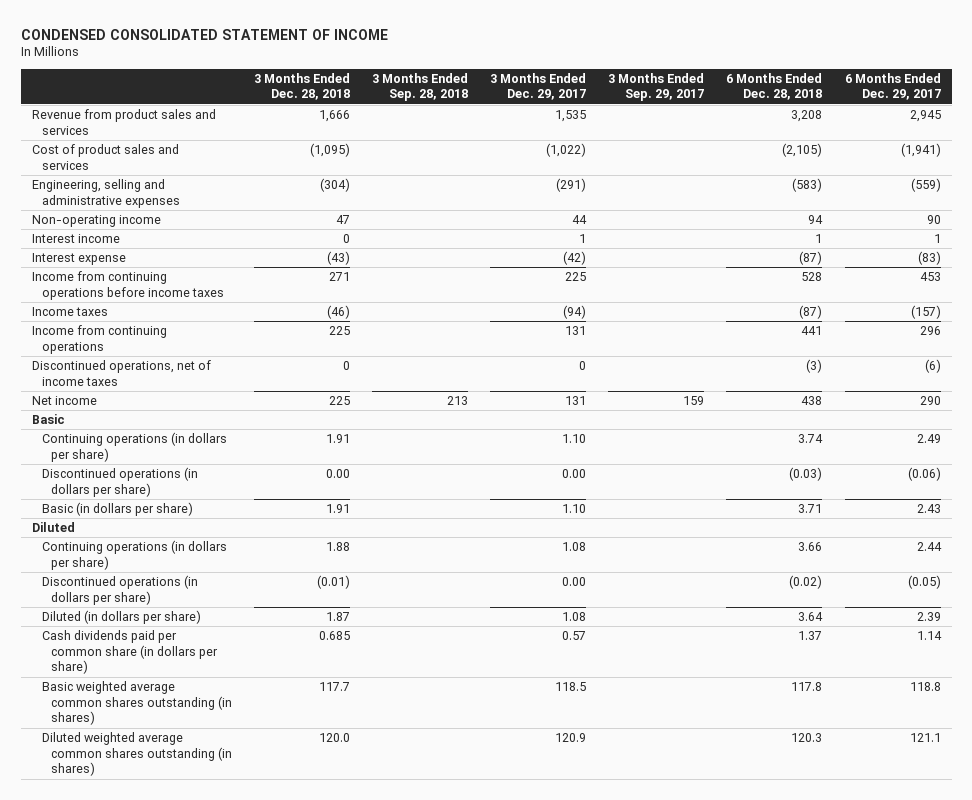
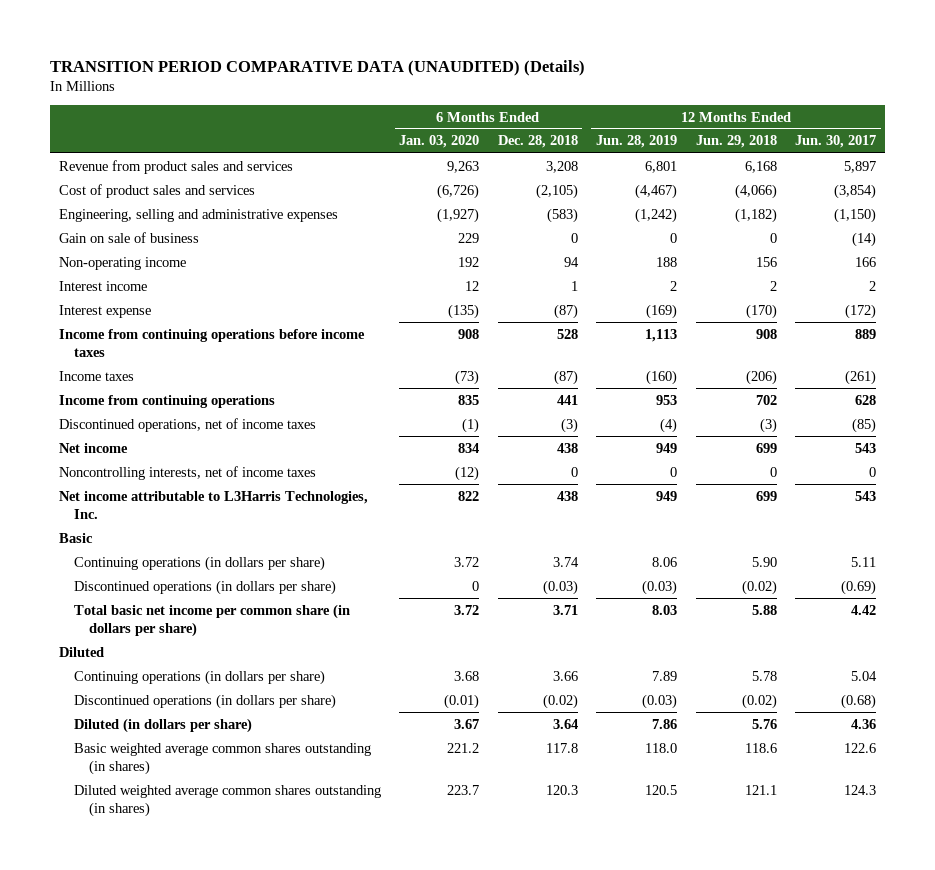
- CONDENSED CONSOLIDATED STATEMENT OF INCOME
+ TRANSITION PERIOD COMPARATIVE DATA (UNAUDITED) (Details)
- | 3 Months Ended Dec. 28, 2018 | 3 Months Ended Sep. 28, 2018 | 3 Months Ended Dec. 29, 2017 | 3 Months Ended Sep. 29, 2017 | 6 Months Ended Dec. 28, 2018 | 6 Months Ended Dec. 29, 2017
+ | 6 Months Ended Jan. 03, 2020 | 6 Months Ended Dec. 28, 2018 | 12 Months Ended Jun. 28, 2019 | 12 Months Ended Jun. 29, 2018 | 12 Months Ended Jun. 30, 2017
+ Gain on sale of business | 229 | 0 | 0 | 0 | (14)
+ Noncontrolling interests, net of income taxes | (12) | 0 | 0 | 0 | 0
+ Net income attributable to L3Harris Technologies, Inc. | 822 | 438 | 949 | 699 | 543
- Basic (in dollars per share) | 1.91 | | 1.10 | | 3.71 | 2.43
+ Total basic net income per common share (in dollars per share) | 3.72 | 3.71 | 8.03 | 5.88 | 4.42
- Cash dividends paid per common share (in dollars per share) | 0.685 | | 0.57 | | 1.37 | 1.14

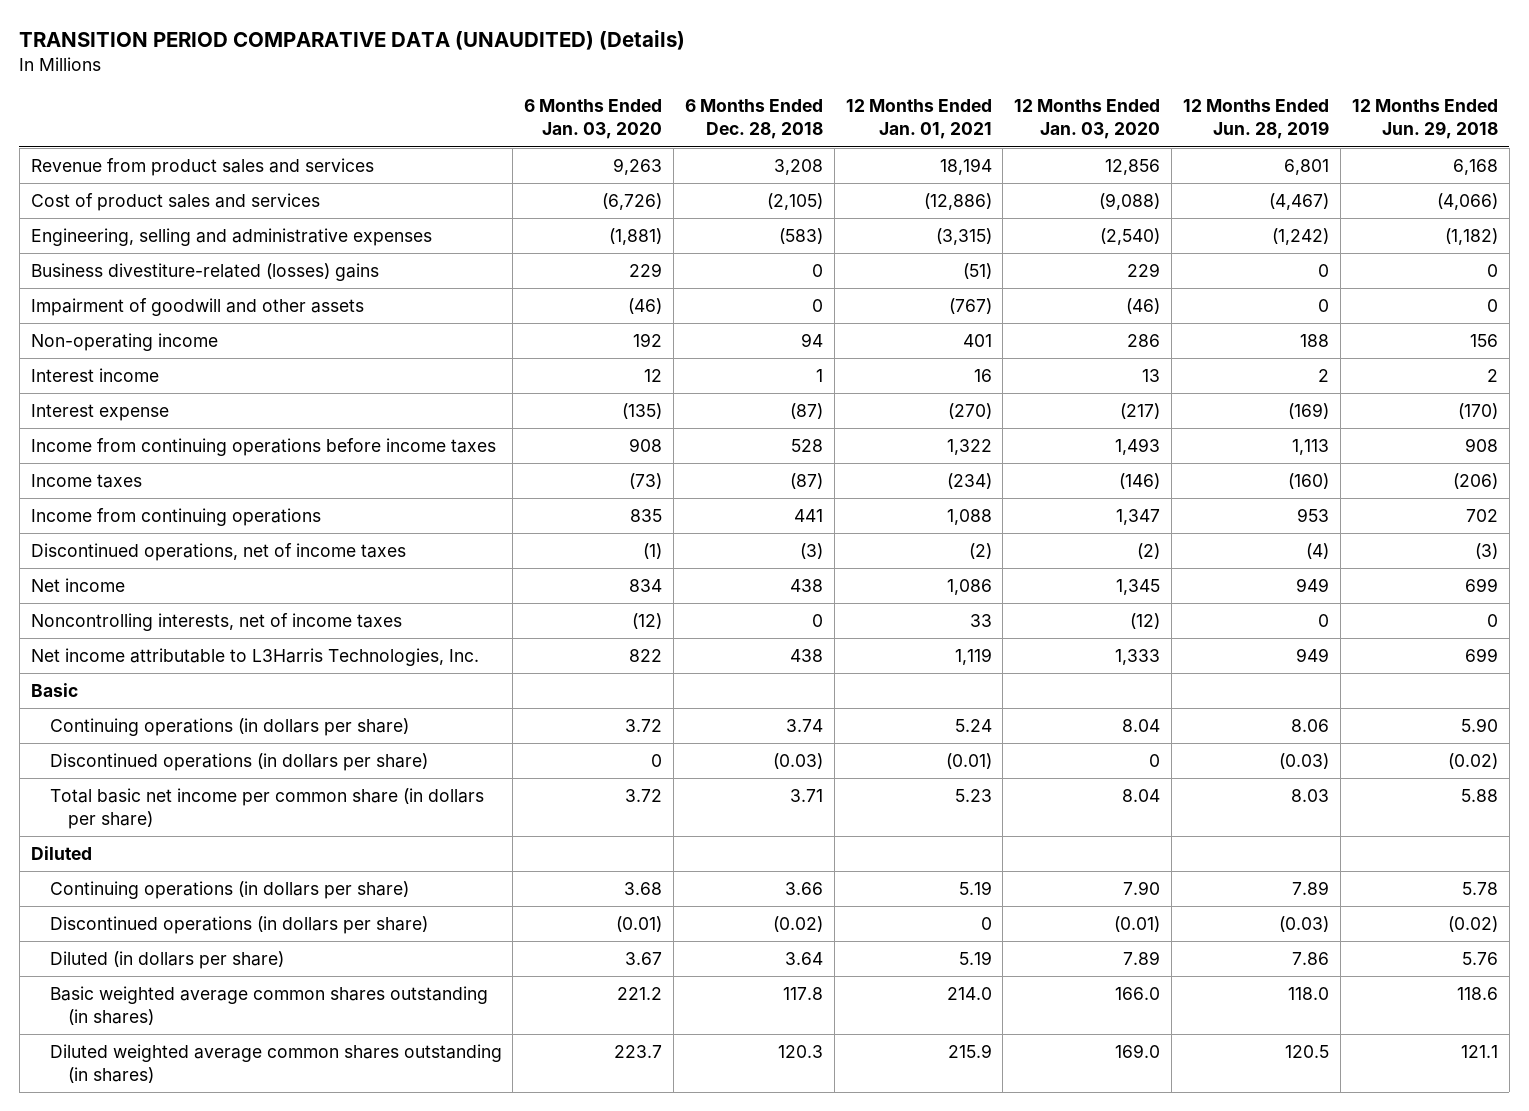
- | 6 Months Ended Jan. 03, 2020 | 6 Months Ended Dec. 28, 2018 | 12 Months Ended Jun. 28, 2019 | 12 Months Ended Jun. 29, 2018 | 12 Months Ended Jun. 30, 2017
+ | 6 Months Ended Jan. 03, 2020 | 6 Months Ended Dec. 28, 2018 | 12 Months Ended Jan. 01, 2021 | 12 Months Ended Jan. 03, 2020 | 12 Months Ended Jun. 28, 2019 | 12 Months Ended Jun. 29, 2018
- Engineering, selling and administrative expenses | (1,927) | (583) | (1,242) | (1,182) | (1,150)
- Gain on sale of business | 229 | 0 | 0 | 0 | (14)
+ Engineering, selling and administrative expenses | (1,881) | (583) | (3,315) | (2,540) | (1,242) | (1,182)
+ Business divestiture-related (losses) gains | 229 | 0 | (51) | 229 | 0 | 0
+ Impairment of goodwill and other assets | (46) | 0 | (767) | (46) | 0 | 0

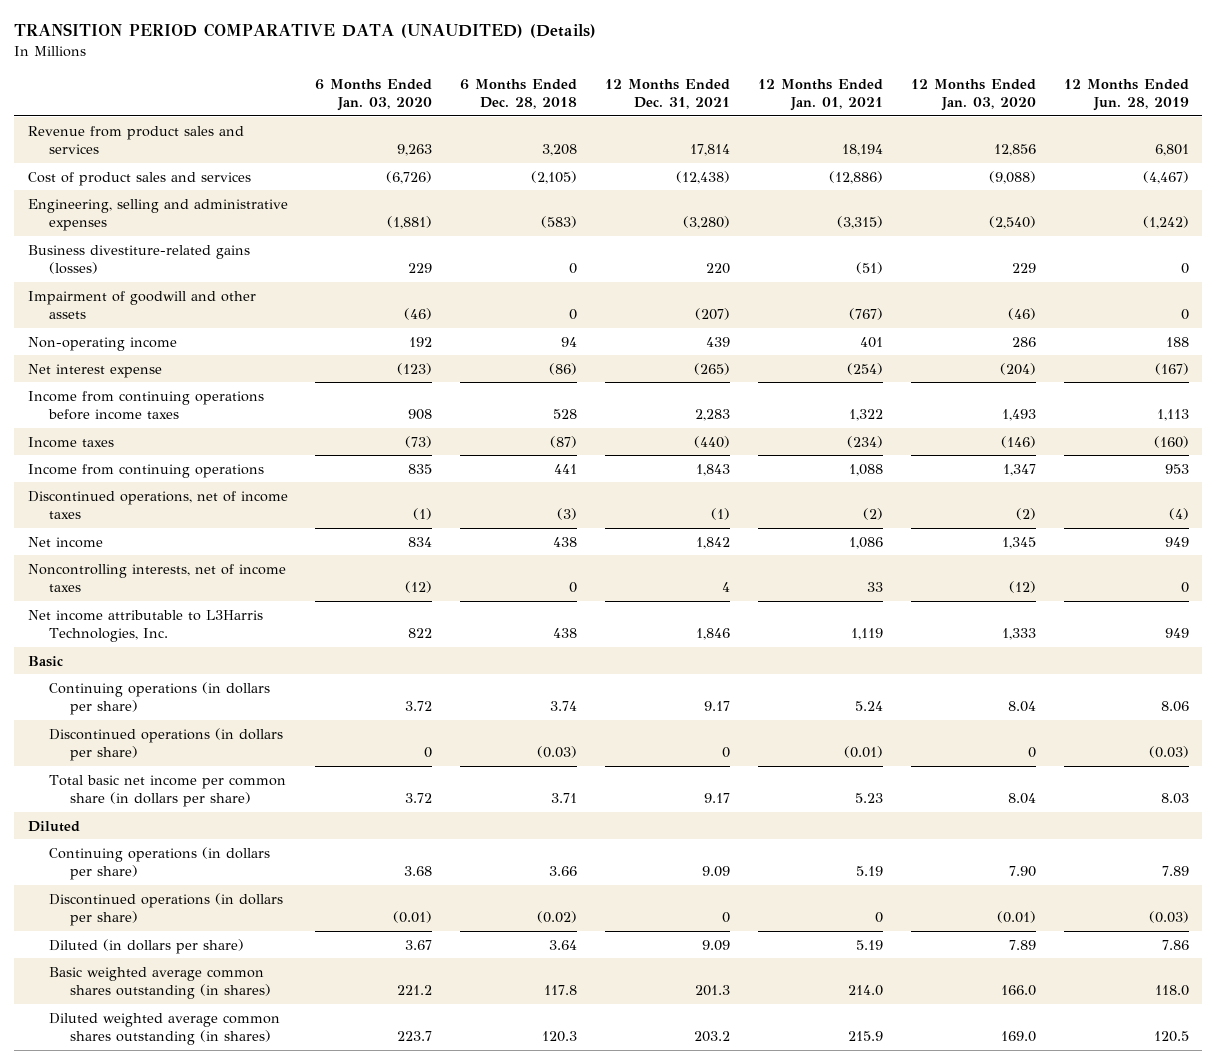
- | 6 Months Ended Jan. 03, 2020 | 6 Months Ended Dec. 28, 2018 | 12 Months Ended Jan. 01, 2021 | 12 Months Ended Jan. 03, 2020 | 12 Months Ended Jun. 28, 2019 | 12 Months Ended Jun. 29, 2018
+ | 6 Months Ended Jan. 03, 2020 | 6 Months Ended Dec. 28, 2018 | 12 Months Ended Dec. 31, 2021 | 12 Months Ended Jan. 01, 2021 | 12 Months Ended Jan. 03, 2020 | 12 Months Ended Jun. 28, 2019
- Business divestiture-related (losses) gains | 229 | 0 | (51) | 229 | 0 | 0
+ Business divestiture-related gains (losses) | 229 | 0 | 220 | (51) | 229 | 0
- Interest income | 12 | 1 | 16 | 13 | 2 | 2
- Interest expense | (135) | (87) | (270) | (217) | (169) | (170)
+ Net interest expense | (123) | (86) | (265) | (254) | (204) | (167)

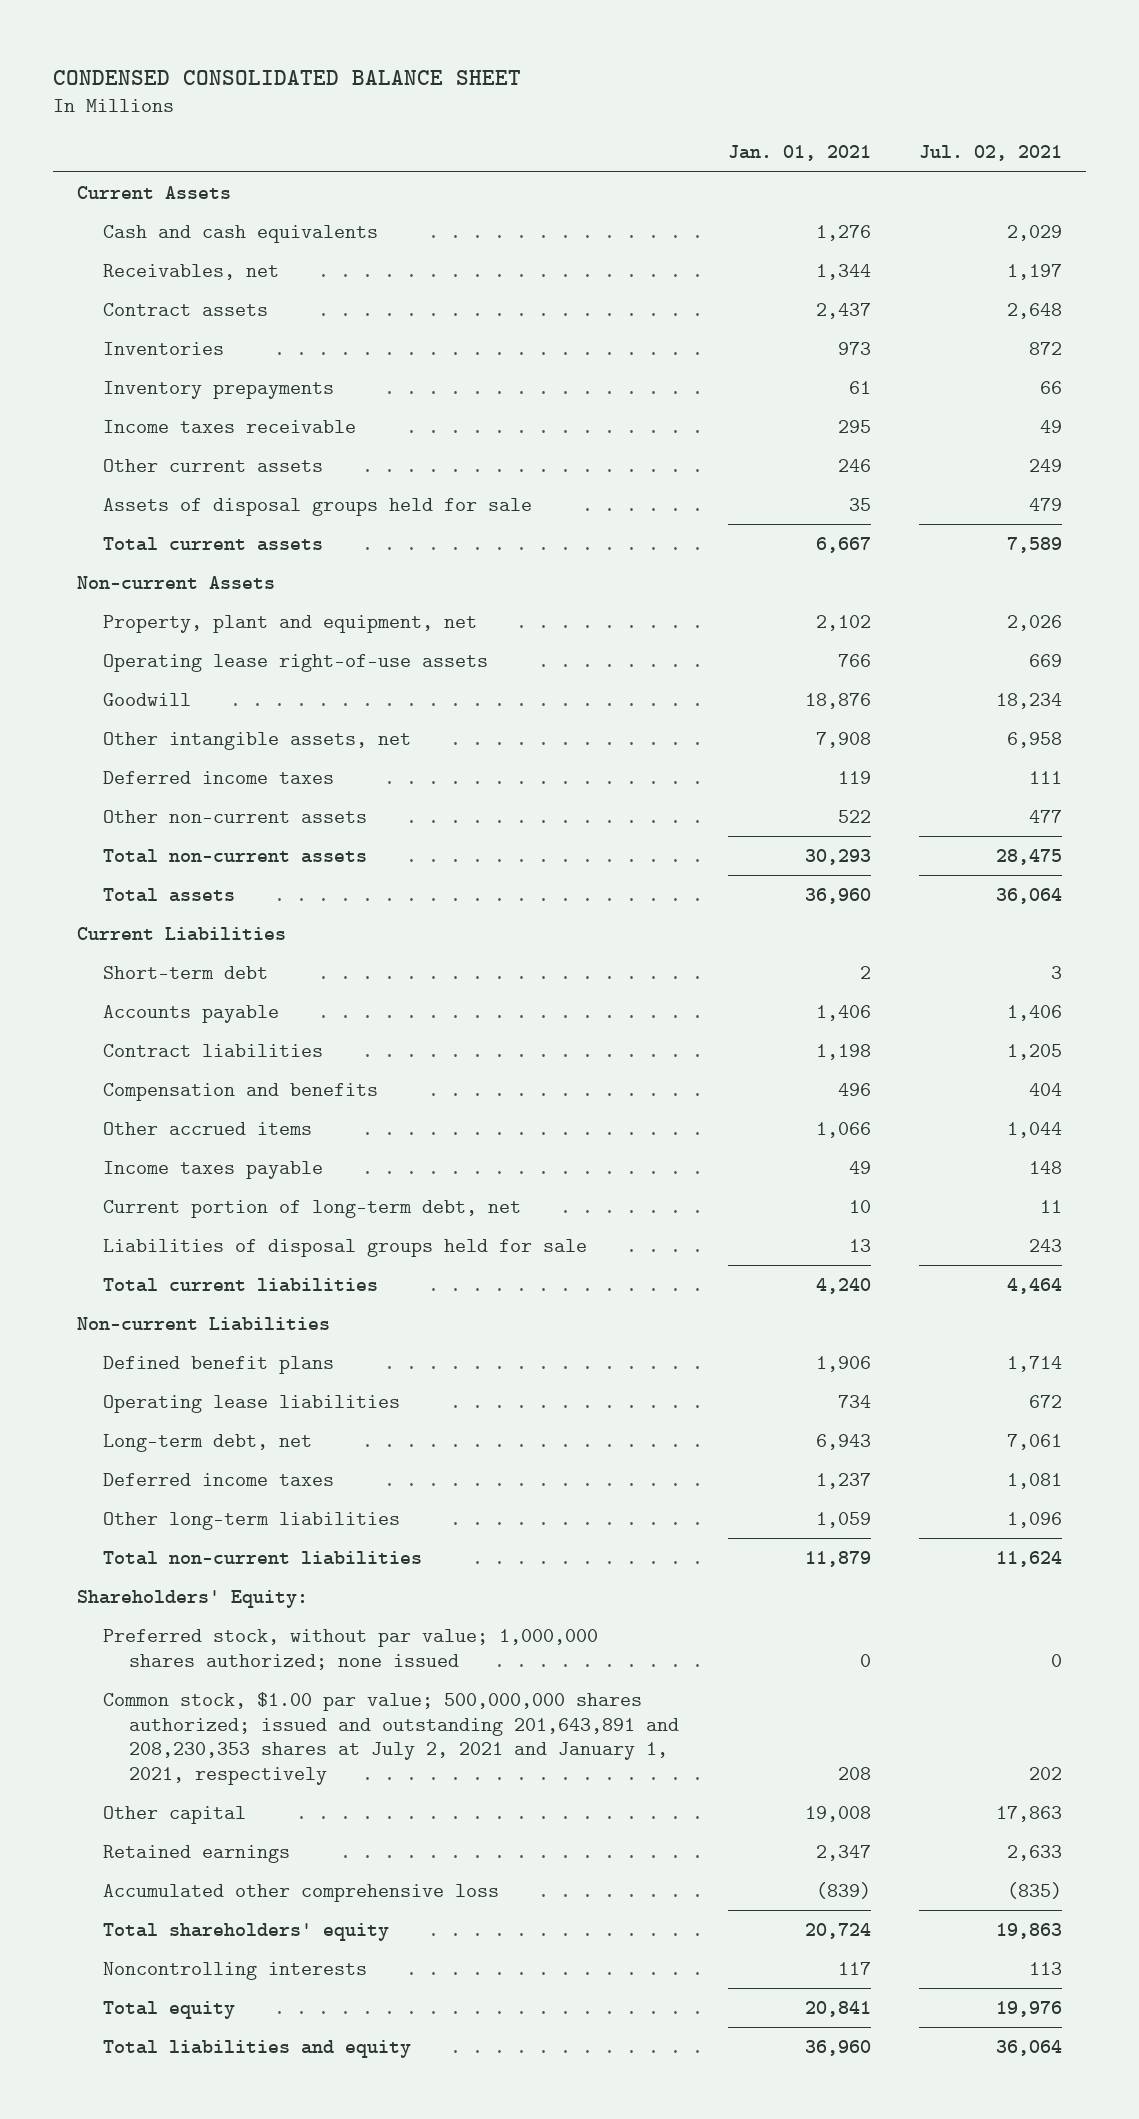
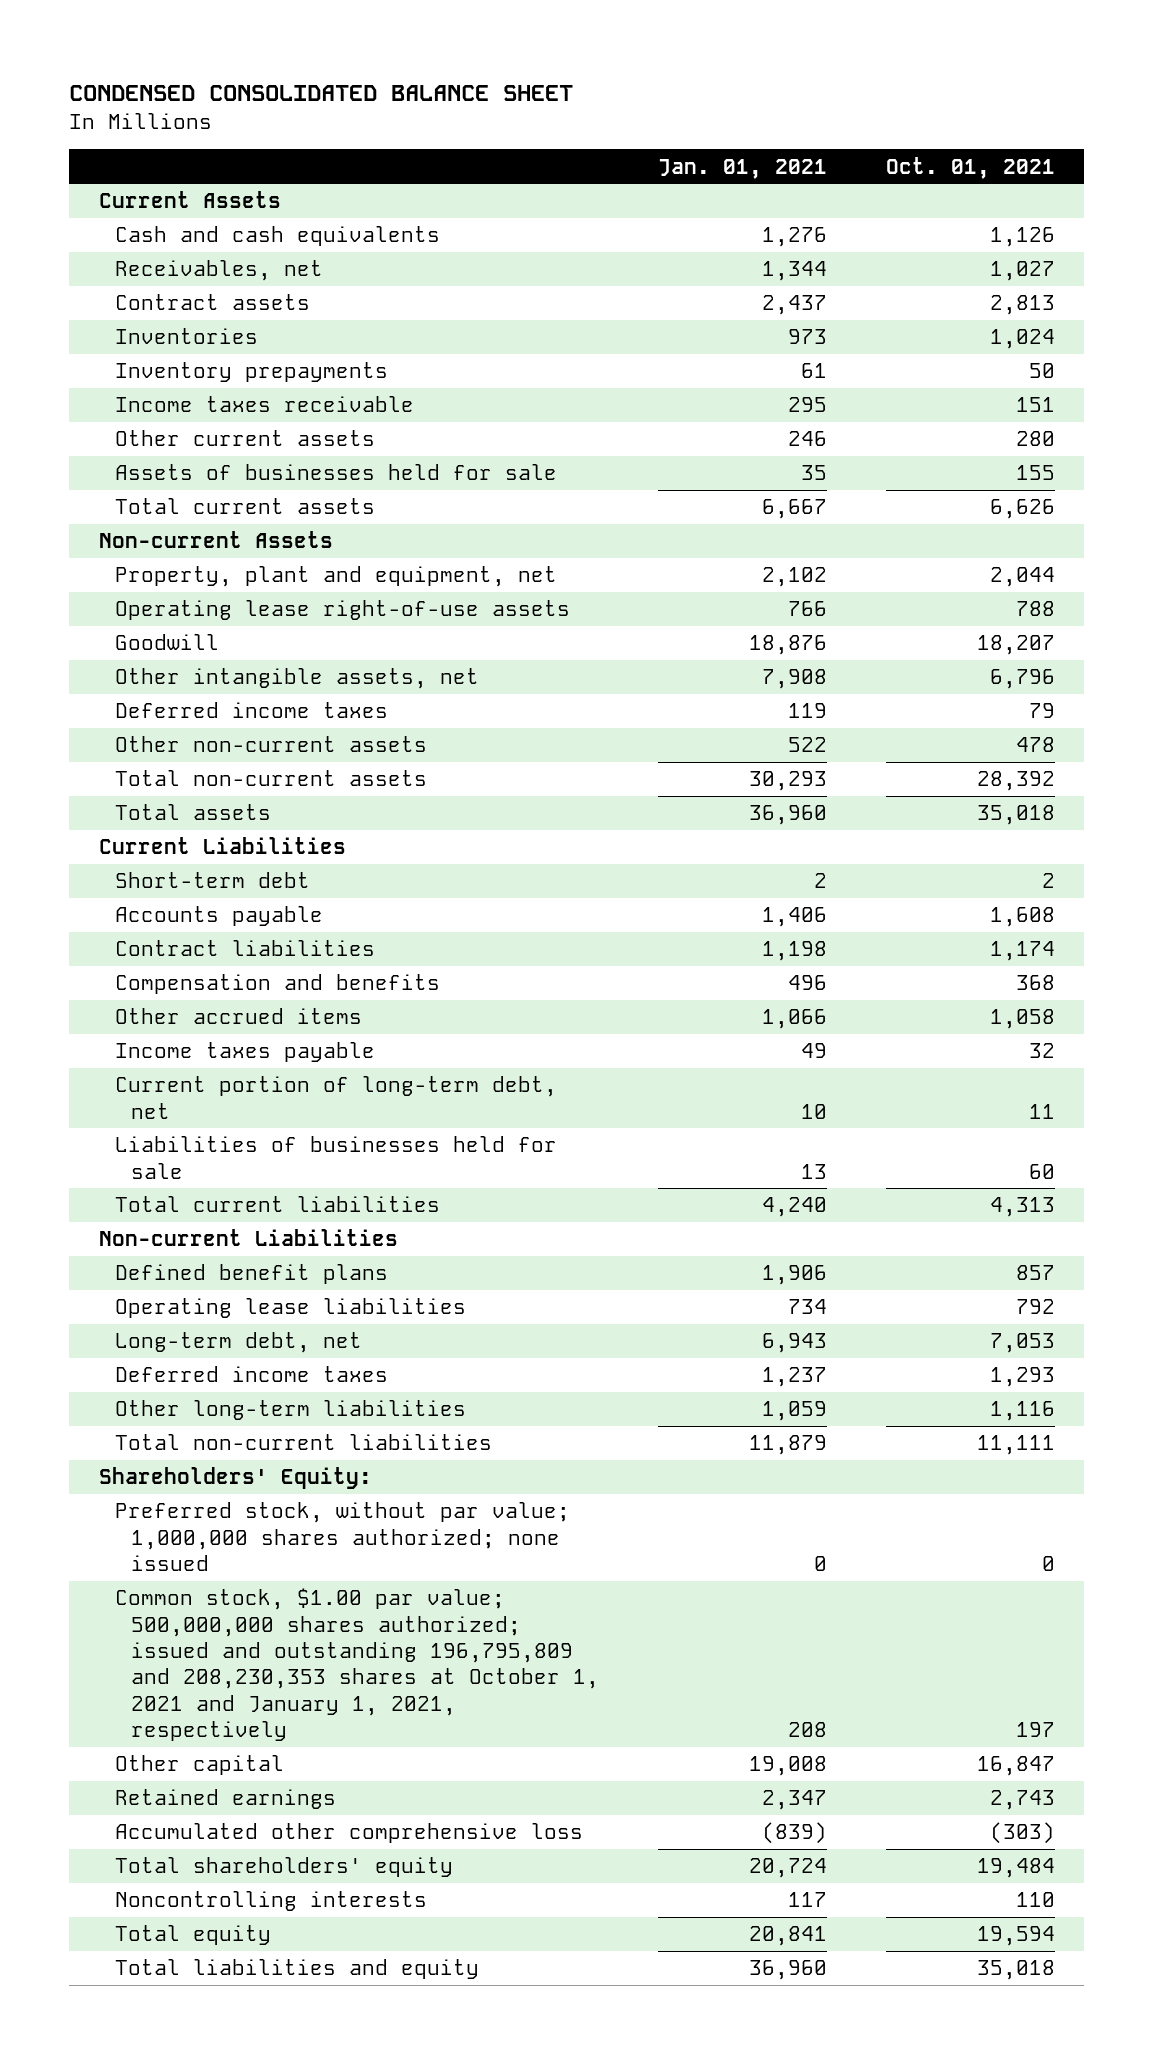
- | Jan. 01, 2021 | Jul. 02, 2021
+ | Jan. 01, 2021 | Oct. 01, 2021
- Assets of disposal groups held for sale | 35 | 479
+ Assets of businesses held for sale | 35 | 155
- Liabilities of disposal groups held for sale | 13 | 243
+ Liabilities of businesses held for sale | 13 | 60
- Common stock, $1.00 par value; 500,000,000 shares authorized; issued and outstanding 201,643,891 and 208,230,353 shares at July 2, 2021 and January 1, 2021, respectively | 208 | 202
+ Common stock, $1.00 par value; 500,000,000 shares authorized; issued and outstanding 196,795,809 and 208,230,353 shares at October 1, 2021 and January 1, 2021, respectively | 208 | 197

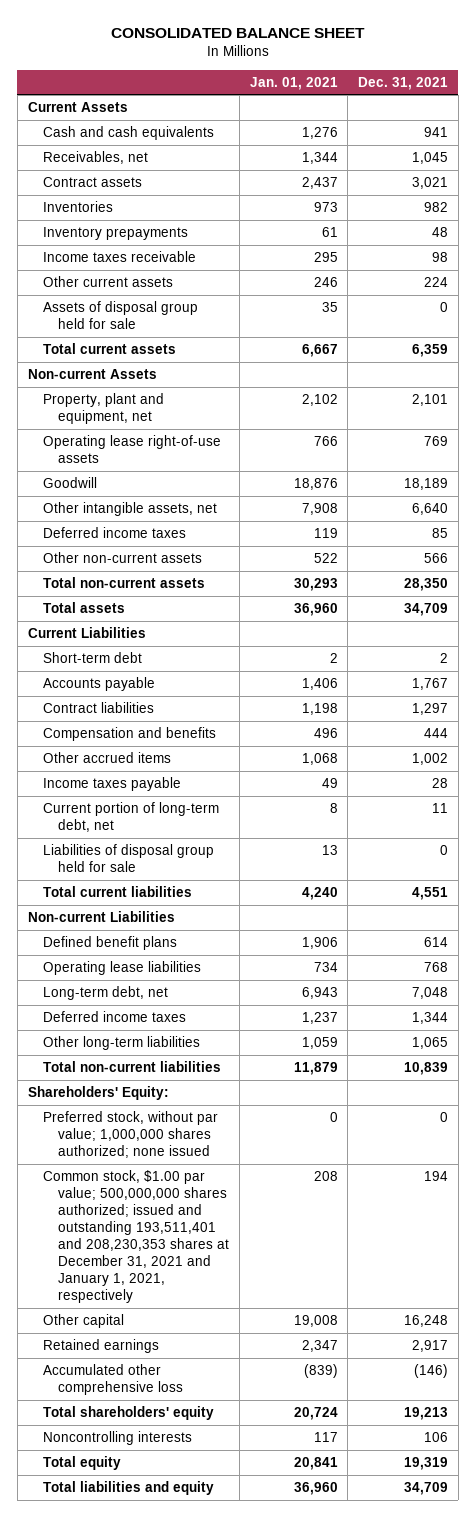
- CONDENSED CONSOLIDATED BALANCE SHEET
+ CONSOLIDATED BALANCE SHEET
- | Jan. 01, 2021 | Oct. 01, 2021
+ | Jan. 01, 2021 | Dec. 31, 2021
- Assets of businesses held for sale | 35 | 155
+ Assets of disposal group held for sale | 35 | 0
- Other accrued items | 1,066 | 1,058
+ Other accrued items | 1,068 | 1,002
- Current portion of long-term debt, net | 10 | 11
- Liabilities of businesses held for sale | 13 | 60
+ Current portion of long-term debt, net | 8 | 11
+ Liabilities of disposal group held for sale | 13 | 0
- Common stock, $1.00 par value; 500,000,000 shares authorized; issued and outstanding 196,795,809 and 208,230,353 shares at October 1, 2021 and January 1, 2021, respectively | 208 | 197
+ Common stock, $1.00 par value; 500,000,000 shares authorized; issued and outstanding 193,511,401 and 208,230,353 shares at December 31, 2021 and January 1, 2021, respectively | 208 | 194

